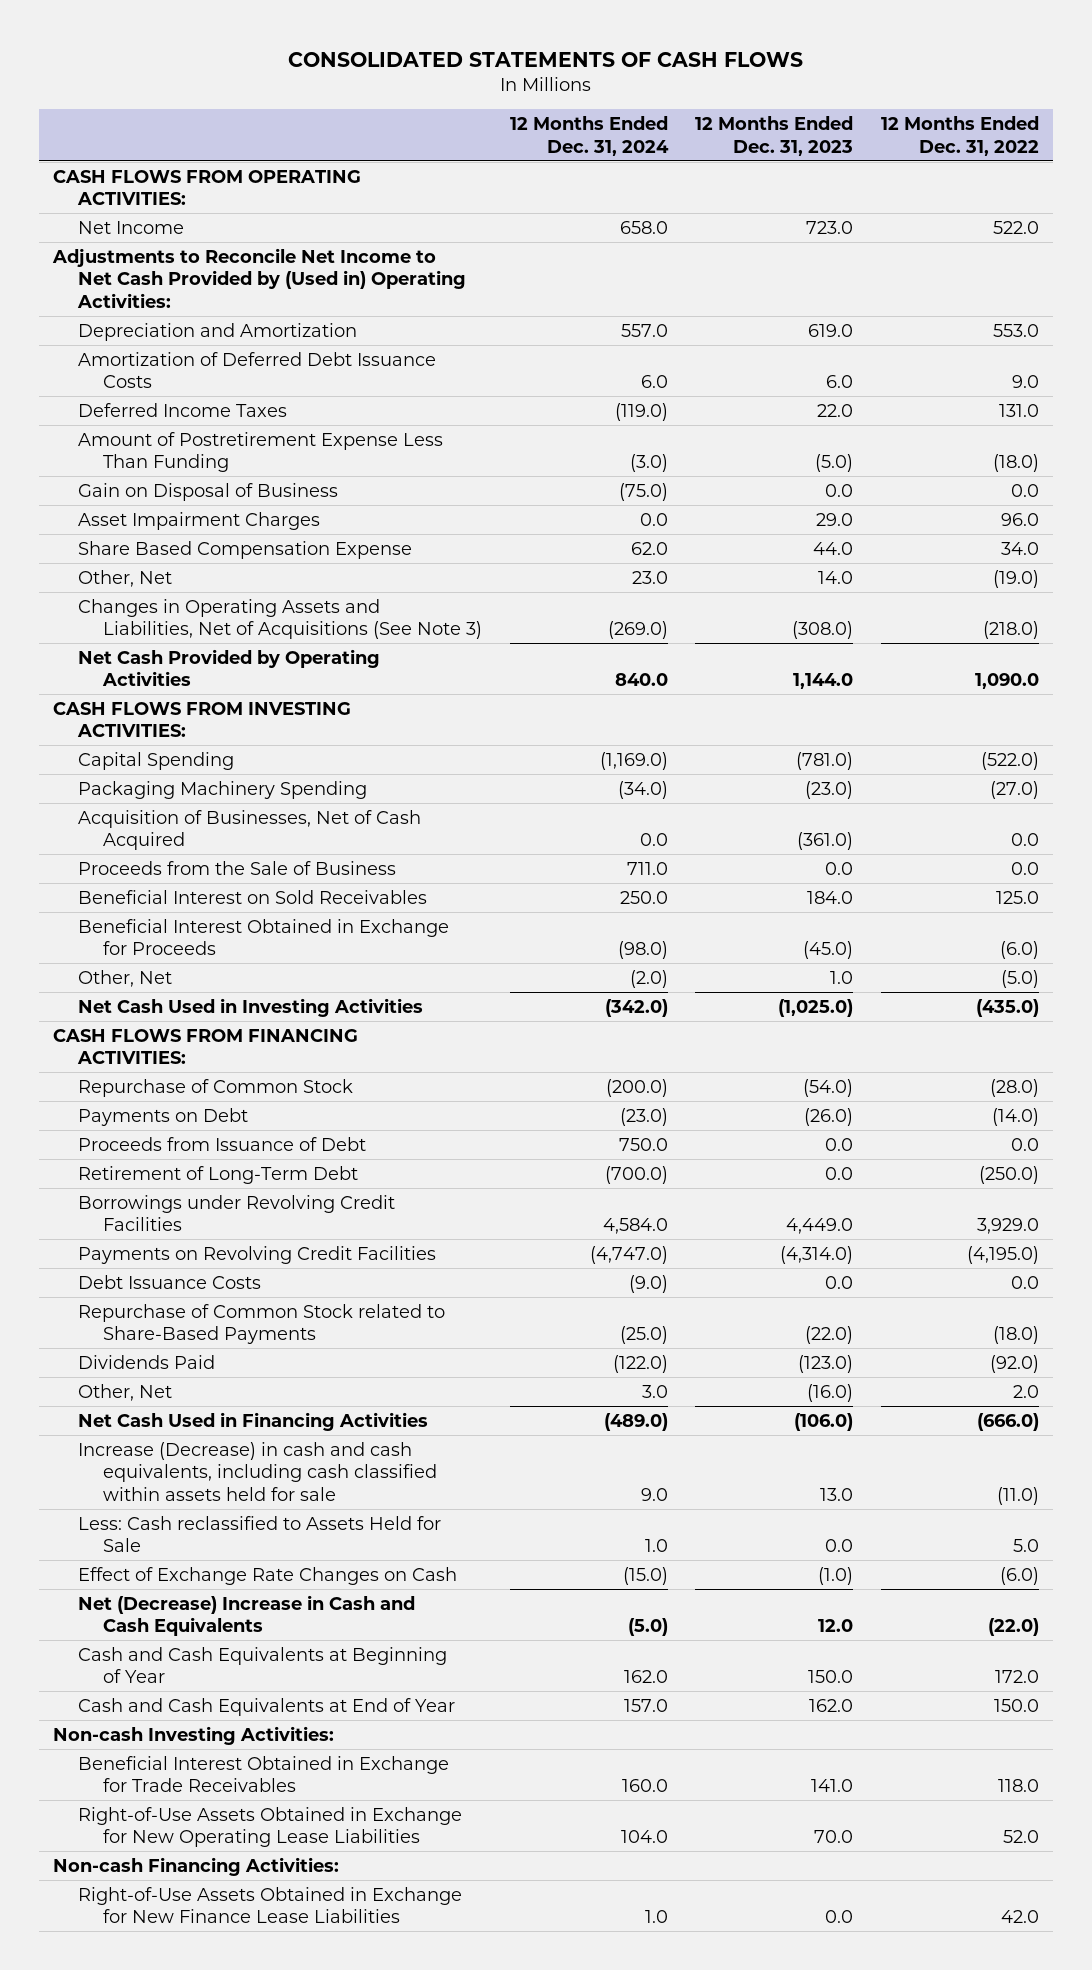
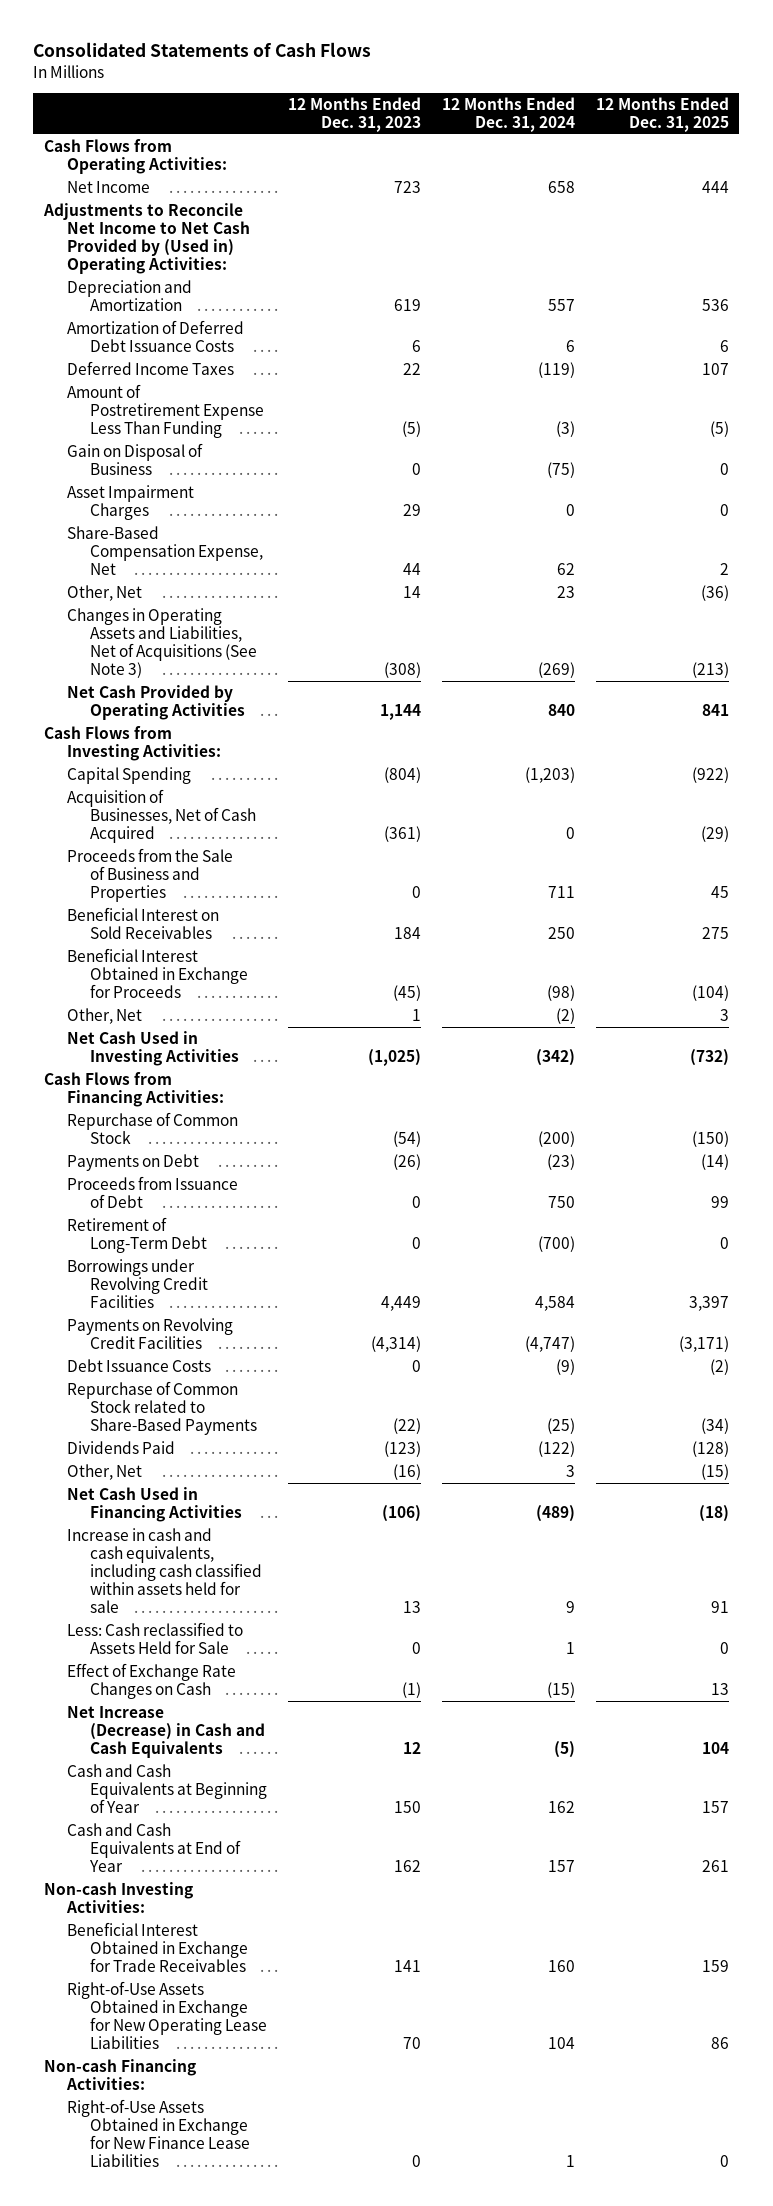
- CONSOLIDATED STATEMENTS OF CASH FLOWS
+ Consolidated Statements of Cash Flows
- | 12 Months Ended Dec. 31, 2024 | 12 Months Ended Dec. 31, 2023 | 12 Months Ended Dec. 31, 2022
+ | 12 Months Ended Dec. 31, 2023 | 12 Months Ended Dec. 31, 2024 | 12 Months Ended Dec. 31, 2025
- CASH FLOWS FROM OPERATING ACTIVITIES:
- Net Income | 658.0 | 723.0 | 522.0
+ Cash Flows from Operating Activities:
+ Net Income | 723 | 658 | 444
- Depreciation and Amortization | 557.0 | 619.0 | 553.0
- Amortization of Deferred Debt Issuance Costs | 6.0 | 6.0 | 9.0
- Deferred Income Taxes | (119.0) | 22.0 | 131.0
- Amount of Postretirement Expense Less Than Funding | (3.0) | (5.0) | (18.0)
- Gain on Disposal of Business | (75.0) | 0.0 | 0.0
- Asset Impairment Charges | 0.0 | 29.0 | 96.0
- Share Based Compensation Expense | 62.0 | 44.0 | 34.0
- Other, Net | 23.0 | 14.0 | (19.0)
- Changes in Operating Assets and Liabilities, Net of Acquisitions (See Note 3) | (269.0) | (308.0) | (218.0)
- Net Cash Provided by Operating Activities | 840.0 | 1,144.0 | 1,090.0
- CASH FLOWS FROM INVESTING ACTIVITIES:
- Capital Spending | (1,169.0) | (781.0) | (522.0)
- Packaging Machinery Spending | (34.0) | (23.0) | (27.0)
- Acquisition of Businesses, Net of Cash Acquired | 0.0 | (361.0) | 0.0
- Proceeds from the Sale of Business | 711.0 | 0.0 | 0.0
- Beneficial Interest on Sold Receivables | 250.0 | 184.0 | 125.0
- Beneficial Interest Obtained in Exchange for Proceeds | (98.0) | (45.0) | (6.0)
- Other, Net | (2.0) | 1.0 | (5.0)
- Net Cash Used in Investing Activities | (342.0) | (1,025.0) | (435.0)
- CASH FLOWS FROM FINANCING ACTIVITIES:
- Repurchase of Common Stock | (200.0) | (54.0) | (28.0)
- Payments on Debt | (23.0) | (26.0) | (14.0)
- Proceeds from Issuance of Debt | 750.0 | 0.0 | 0.0
- Retirement of Long-Term Debt | (700.0) | 0.0 | (250.0)
- Borrowings under Revolving Credit Facilities | 4,584.0 | 4,449.0 | 3,929.0
- Payments on Revolving Credit Facilities | (4,747.0) | (4,314.0) | (4,195.0)
- Debt Issuance Costs | (9.0) | 0.0 | 0.0
- Repurchase of Common Stock related to Share-Based Payments | (25.0) | (22.0) | (18.0)
- Dividends Paid | (122.0) | (123.0) | (92.0)
- Other, Net | 3.0 | (16.0) | 2.0
- Net Cash Used in Financing Activities | (489.0) | (106.0) | (666.0)
- Increase (Decrease) in cash and cash equivalents, including cash classified within assets held for sale | 9.0 | 13.0 | (11.0)
- Less: Cash reclassified to Assets Held for Sale | 1.0 | 0.0 | 5.0
- Effect of Exchange Rate Changes on Cash | (15.0) | (1.0) | (6.0)
- Net (Decrease) Increase in Cash and Cash Equivalents | (5.0) | 12.0 | (22.0)
- Cash and Cash Equivalents at Beginning of Year | 162.0 | 150.0 | 172.0
- Cash and Cash Equivalents at End of Year | 157.0 | 162.0 | 150.0
+ Depreciation and Amortization | 619 | 557 | 536
+ Amortization of Deferred Debt Issuance Costs | 6 | 6 | 6
+ Deferred Income Taxes | 22 | (119) | 107
+ Amount of Postretirement Expense Less Than Funding | (5) | (3) | (5)
+ Gain on Disposal of Business | 0 | (75) | 0
+ Asset Impairment Charges | 29 | 0 | 0
+ Share-Based Compensation Expense, Net | 44 | 62 | 2
+ Other, Net | 14 | 23 | (36)
+ Changes in Operating Assets and Liabilities, Net of Acquisitions (See Note 3) | (308) | (269) | (213)
+ Net Cash Provided by Operating Activities | 1,144 | 840 | 841
+ Cash Flows from Investing Activities:
+ Capital Spending | (804) | (1,203) | (922)
+ Acquisition of Businesses, Net of Cash Acquired | (361) | 0 | (29)
+ Proceeds from the Sale of Business and Properties | 0 | 711 | 45
+ Beneficial Interest on Sold Receivables | 184 | 250 | 275
+ Beneficial Interest Obtained in Exchange for Proceeds | (45) | (98) | (104)
+ Other, Net | 1 | (2) | 3
+ Net Cash Used in Investing Activities | (1,025) | (342) | (732)
+ Cash Flows from Financing Activities:
+ Repurchase of Common Stock | (54) | (200) | (150)
+ Payments on Debt | (26) | (23) | (14)
+ Proceeds from Issuance of Debt | 0 | 750 | 99
+ Retirement of Long-Term Debt | 0 | (700) | 0
+ Borrowings under Revolving Credit Facilities | 4,449 | 4,584 | 3,397
+ Payments on Revolving Credit Facilities | (4,314) | (4,747) | (3,171)
+ Debt Issuance Costs | 0 | (9) | (2)
+ Repurchase of Common Stock related to Share-Based Payments | (22) | (25) | (34)
+ Dividends Paid | (123) | (122) | (128)
+ Other, Net | (16) | 3 | (15)
+ Net Cash Used in Financing Activities | (106) | (489) | (18)
+ Increase in cash and cash equivalents, including cash classified within assets held for sale | 13 | 9 | 91
+ Less: Cash reclassified to Assets Held for Sale | 0 | 1 | 0
+ Effect of Exchange Rate Changes on Cash | (1) | (15) | 13
+ Net Increase (Decrease) in Cash and Cash Equivalents | 12 | (5) | 104
+ Cash and Cash Equivalents at Beginning of Year | 150 | 162 | 157
+ Cash and Cash Equivalents at End of Year | 162 | 157 | 261
- Beneficial Interest Obtained in Exchange for Trade Receivables | 160.0 | 141.0 | 118.0
- Right-of-Use Assets Obtained in Exchange for New Operating Lease Liabilities | 104.0 | 70.0 | 52.0
+ Beneficial Interest Obtained in Exchange for Trade Receivables | 141 | 160 | 159
+ Right-of-Use Assets Obtained in Exchange for New Operating Lease Liabilities | 70 | 104 | 86
- Right-of-Use Assets Obtained in Exchange for New Finance Lease Liabilities | 1.0 | 0.0 | 42.0
+ Right-of-Use Assets Obtained in Exchange for New Finance Lease Liabilities | 0 | 1 | 0

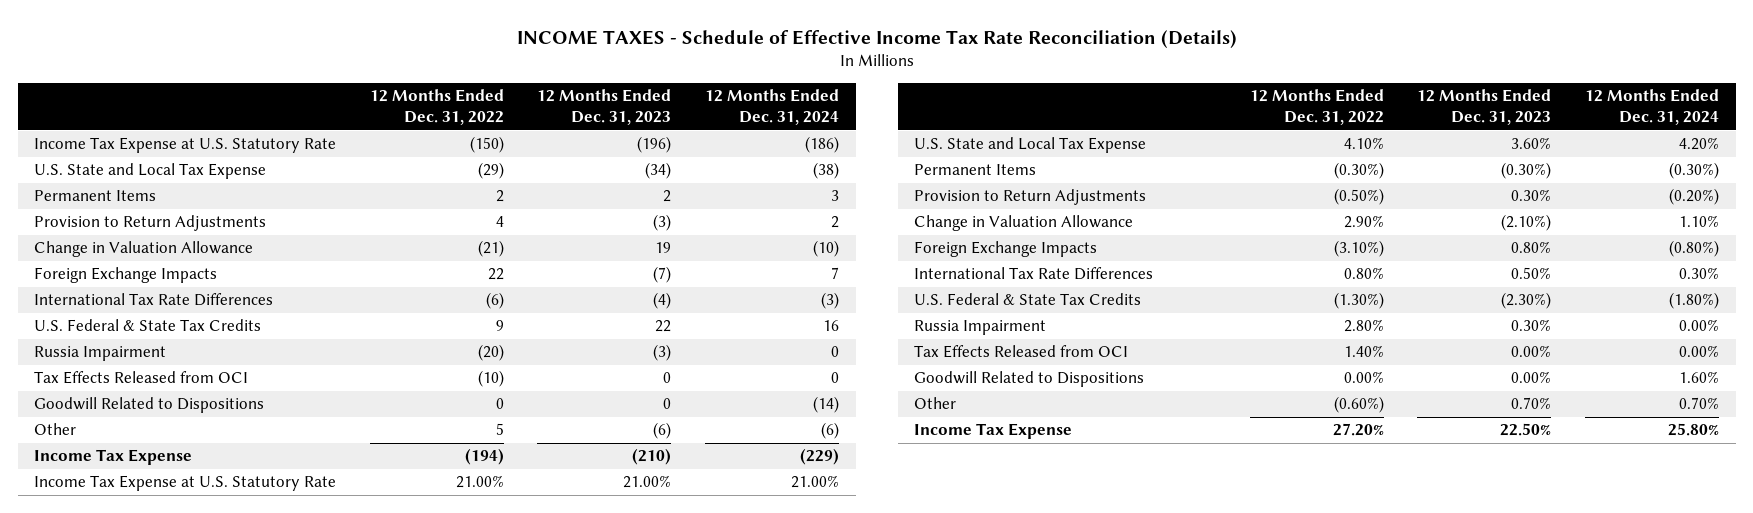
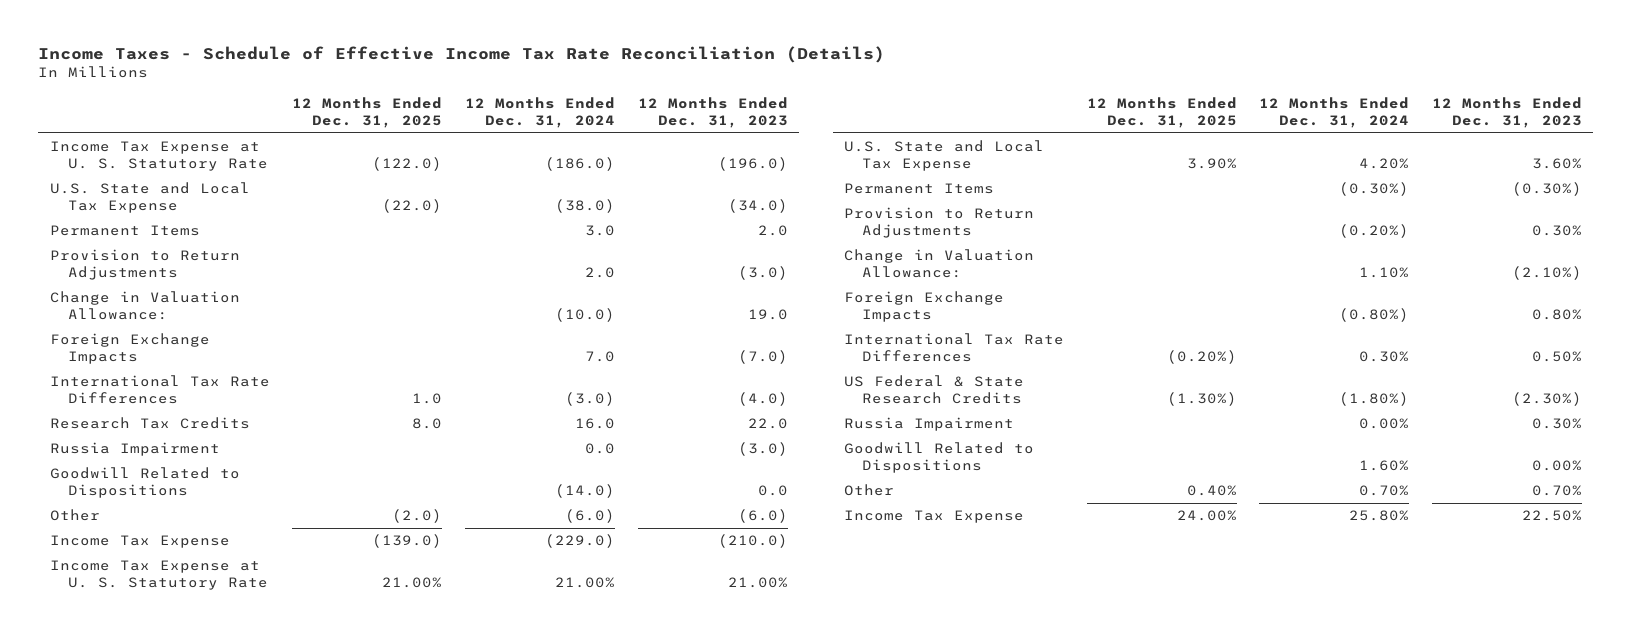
- INCOME TAXES - Schedule of Effective Income Tax Rate Reconciliation (Details)
+ Income Taxes - Schedule of Effective Income Tax Rate Reconciliation (Details)
- | 12 Months Ended Dec. 31, 2022 | 12 Months Ended Dec. 31, 2023 | 12 Months Ended Dec. 31, 2024
+ | 12 Months Ended Dec. 31, 2025 | 12 Months Ended Dec. 31, 2024 | 12 Months Ended Dec. 31, 2023
- Income Tax Expense at U.S. Statutory Rate | (150) | (196) | (186)
- U.S. State and Local Tax Expense | (29) | (34) | (38)
- Permanent Items | 2 | 2 | 3
- Provision to Return Adjustments | 4 | (3) | 2
- Change in Valuation Allowance | (21) | 19 | (10)
- Foreign Exchange Impacts | 22 | (7) | 7
- International Tax Rate Differences | (6) | (4) | (3)
- U.S. Federal & State Tax Credits | 9 | 22 | 16
- Russia Impairment | (20) | (3) | 0
- Tax Effects Released from OCI | (10) | 0 | 0
- Goodwill Related to Dispositions | 0 | 0 | (14)
- Other | 5 | (6) | (6)
- Income Tax Expense | (194) | (210) | (229)
- Income Tax Expense at U.S. Statutory Rate | 21.00% | 21.00% | 21.00%
+ Income Tax Expense at U. S. Statutory Rate | (122.0) | (186.0) | (196.0)
+ U.S. State and Local Tax Expense | (22.0) | (38.0) | (34.0)
+ Permanent Items | | 3.0 | 2.0
+ Provision to Return Adjustments | | 2.0 | (3.0)
+ Change in Valuation Allowance: | | (10.0) | 19.0
+ Foreign Exchange Impacts | | 7.0 | (7.0)
+ International Tax Rate Differences | 1.0 | (3.0) | (4.0)
+ Research Tax Credits | 8.0 | 16.0 | 22.0
+ Russia Impairment | | 0.0 | (3.0)
+ Goodwill Related to Dispositions | | (14.0) | 0.0
+ Other | (2.0) | (6.0) | (6.0)
+ Income Tax Expense | (139.0) | (229.0) | (210.0)
+ Income Tax Expense at U. S. Statutory Rate | 21.00% | 21.00% | 21.00%
- Change in Valuation Allowance | 2.90% | (2.10%) | 1.10%
+ Change in Valuation Allowance: | | 1.10% | (2.10%)
- U.S. Federal & State Tax Credits | (1.30%) | (2.30%) | (1.80%)
+ US Federal & State Research Credits | (1.30%) | (1.80%) | (2.30%)
- Tax Effects Released from OCI | 1.40% | 0.00% | 0.00%

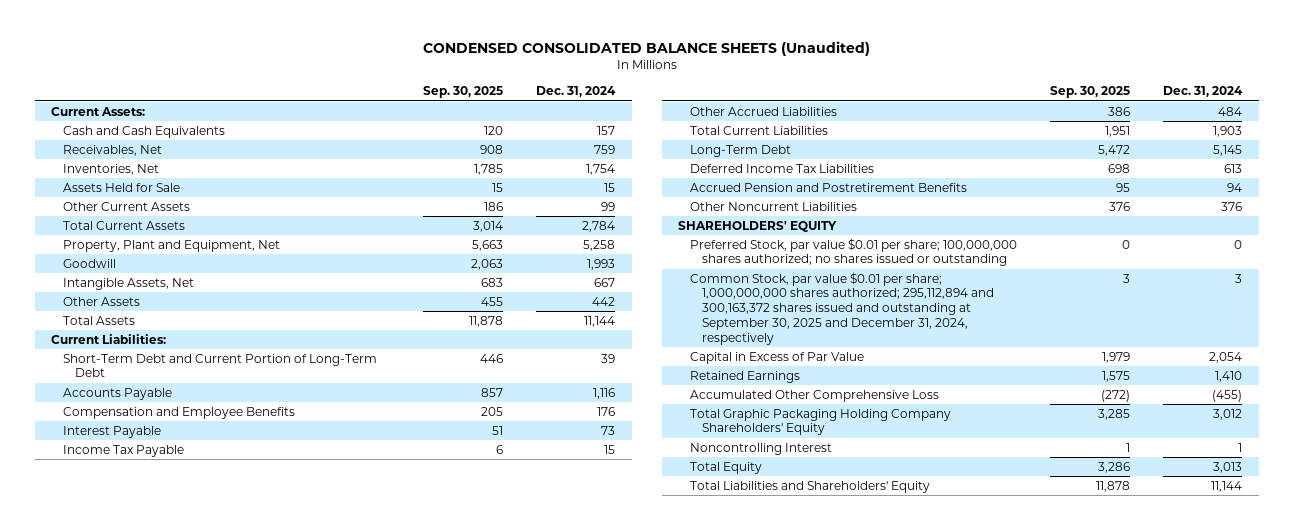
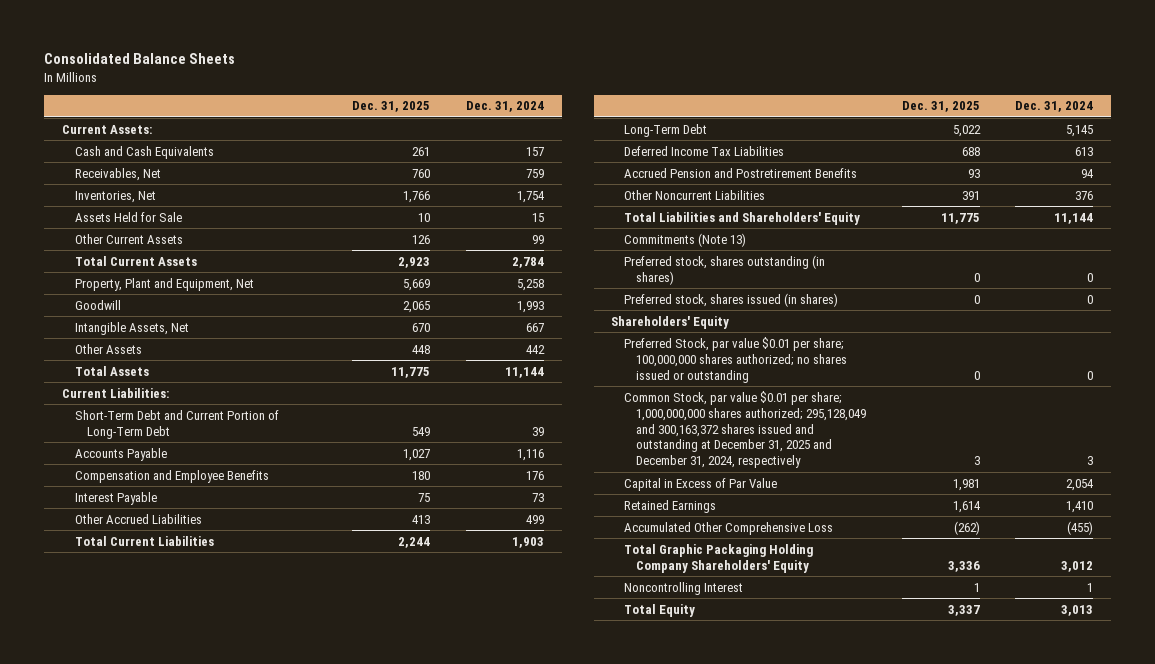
- CONDENSED CONSOLIDATED BALANCE SHEETS (Unaudited)
+ Consolidated Balance Sheets
- | Sep. 30, 2025 | Dec. 31, 2024
+ | Dec. 31, 2025 | Dec. 31, 2024
- Income Tax Payable | 6 | 15
- Other Accrued Liabilities | 386 | 484
+ Other Accrued Liabilities | 413 | 499
- SHAREHOLDERS' EQUITY
moved up: Total Liabilities and Shareholders' Equity | 11,775 | 11,144
+ Commitments (Note 13)
+ Preferred stock, shares outstanding (in shares) | 0 | 0
+ Preferred stock, shares issued (in shares) | 0 | 0
+ Shareholders' Equity
- Common Stock, par value $0.01 per share; 1,000,000,000 shares authorized; 295,112,894 and 300,163,372 shares issued and outstanding at September 30, 2025 and December 31, 2024, respectively | 3 | 3
+ Common Stock, par value $0.01 per share; 1,000,000,000 shares authorized; 295,128,049 and 300,163,372 shares issued and outstanding at December 31, 2025 and December 31, 2024, respectively | 3 | 3

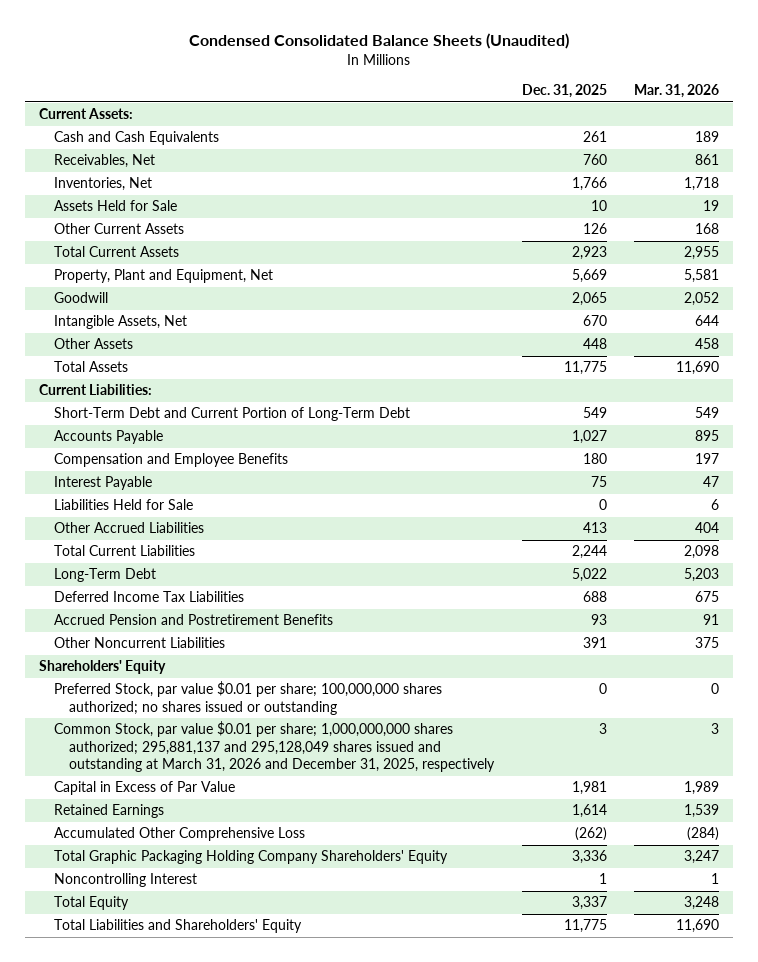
- Consolidated Balance Sheets
+ Condensed Consolidated Balance Sheets (Unaudited)
- | Dec. 31, 2025 | Dec. 31, 2024
+ | Dec. 31, 2025 | Mar. 31, 2026
+ Liabilities Held for Sale | 0 | 6
- Commitments (Note 13)
- Preferred stock, shares outstanding (in shares) | 0 | 0
- Preferred stock, shares issued (in shares) | 0 | 0
- Common Stock, par value $0.01 per share; 1,000,000,000 shares authorized; 295,128,049 and 300,163,372 shares issued and outstanding at December 31, 2025 and December 31, 2024, respectively | 3 | 3
+ Common Stock, par value $0.01 per share; 1,000,000,000 shares authorized; 295,881,137 and 295,128,049 shares issued and outstanding at March 31, 2026 and December 31, 2025, respectively | 3 | 3
moved down: Total Liabilities and Shareholders' Equity | 11,775 | 11,690

